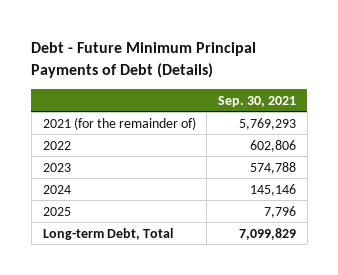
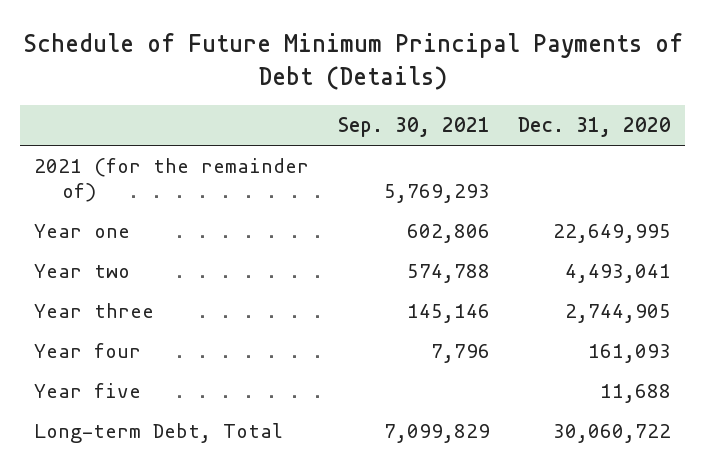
- Debt - Future Minimum Principal Payments of Debt (Details)
+ Schedule of Future Minimum Principal Payments of Debt (Details)
- | Sep. 30, 2021
+ | Sep. 30, 2021 | Dec. 31, 2020
- 2022 | 602,806
- 2023 | 574,788
- 2024 | 145,146
- 2025 | 7,796
+ Year one | 602,806 | 22,649,995
+ Year two | 574,788 | 4,493,041
+ Year three | 145,146 | 2,744,905
+ Year four | 7,796 | 161,093
+ Year five | | 11,688

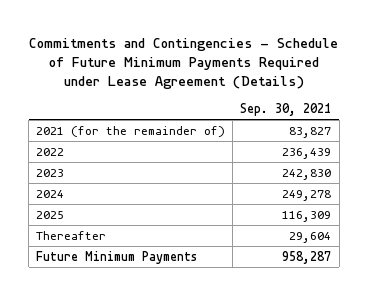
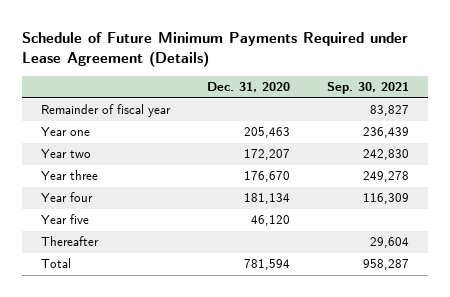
- Commitments and Contingencies - Schedule of Future Minimum Payments Required under Lease Agreement (Details)
+ Schedule of Future Minimum Payments Required under Lease Agreement (Details)
- | Sep. 30, 2021
+ | Dec. 31, 2020 | Sep. 30, 2021
- 2021 (for the remainder of) | 83,827
- 2022 | 236,439
- 2023 | 242,830
- 2024 | 249,278
- 2025 | 116,309
+ Remainder of fiscal year | | 83,827
+ Year one | 205,463 | 236,439
+ Year two | 172,207 | 242,830
+ Year three | 176,670 | 249,278
+ Year four | 181,134 | 116,309
+ Year five | 46,120 |
- Future Minimum Payments | 958,287
+ Total | 781,594 | 958,287

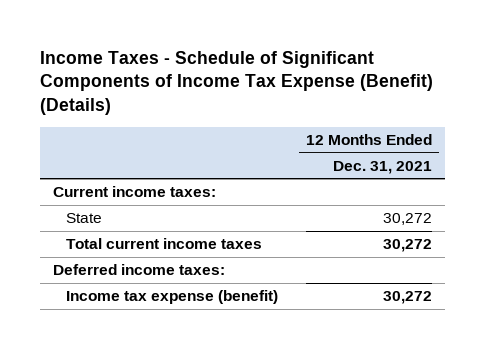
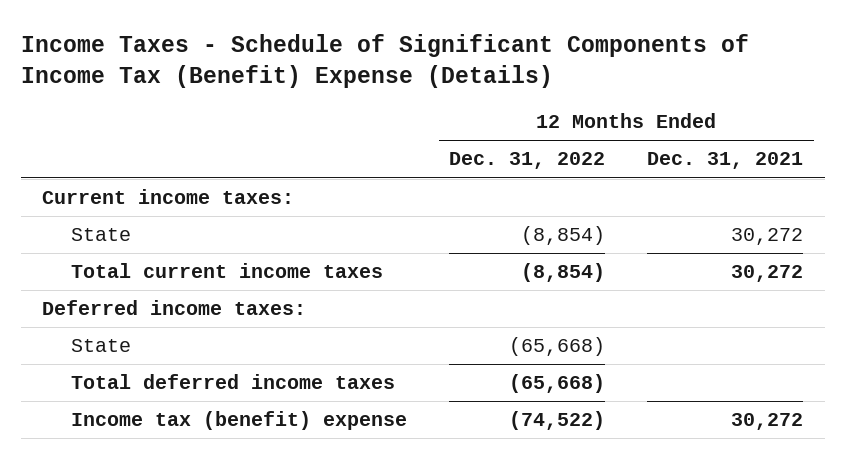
- Income Taxes - Schedule of Significant Components of Income Tax Expense (Benefit) (Details)
+ Income Taxes - Schedule of Significant Components of Income Tax (Benefit) Expense (Details)
- | 12 Months Ended Dec. 31, 2021
+ | 12 Months Ended Dec. 31, 2022 | 12 Months Ended Dec. 31, 2021
- Income tax expense (benefit) | 30,272
+ State | (65,668) |
+ Total deferred income taxes | (65,668) |
+ Income tax (benefit) expense | (74,522) | 30,272

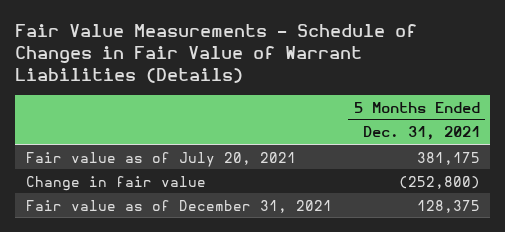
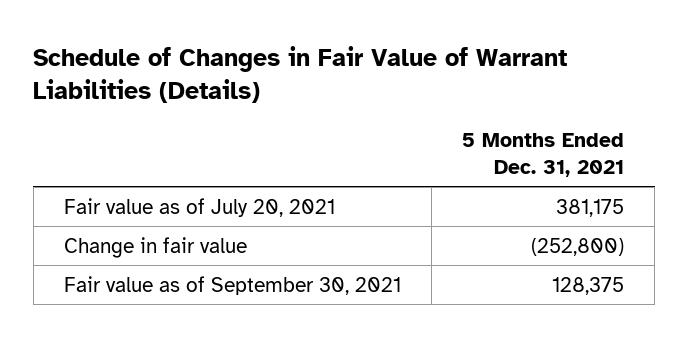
- Fair Value Measurements - Schedule of Changes in Fair Value of Warrant Liabilities (Details)
+ Schedule of Changes in Fair Value of Warrant Liabilities (Details)
- Fair value as of December 31, 2021 | 128,375
+ Fair value as of September 30, 2021 | 128,375

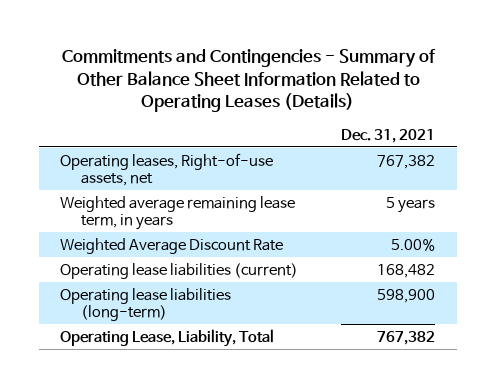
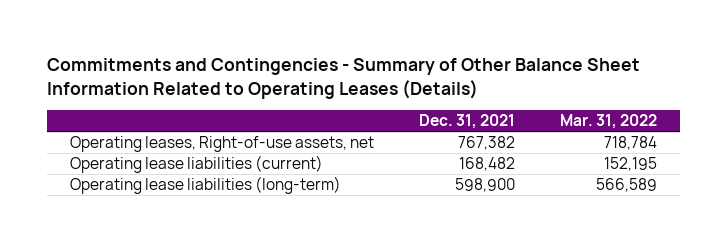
- | Dec. 31, 2021
+ | Dec. 31, 2021 | Mar. 31, 2022
- Weighted average remaining lease term, in years | 5 years
- Weighted Average Discount Rate | 5.00%
- Operating Lease, Liability, Total | 767,382

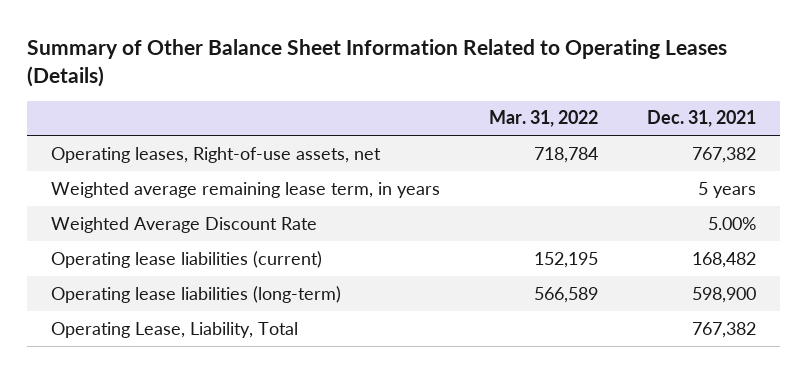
- Commitments and Contingencies - Summary of Other Balance Sheet Information Related to Operating Leases (Details)
+ Summary of Other Balance Sheet Information Related to Operating Leases (Details)
- | Dec. 31, 2021 | Mar. 31, 2022
+ | Mar. 31, 2022 | Dec. 31, 2021
+ Weighted average remaining lease term, in years | | 5 years
+ Weighted Average Discount Rate | | 5.00%
+ Operating Lease, Liability, Total | | 767,382

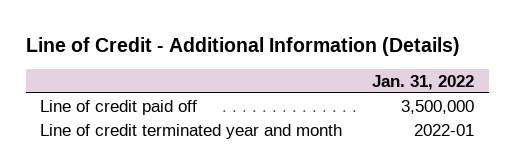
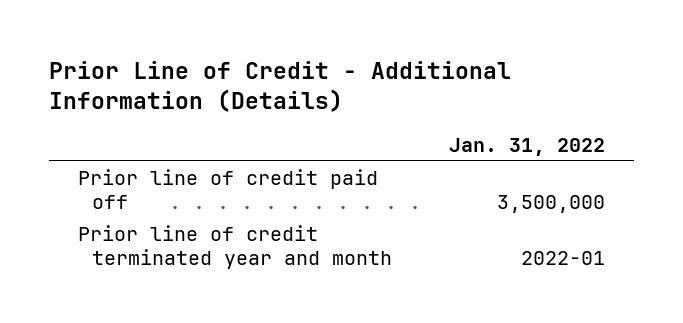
- Line of Credit - Additional Information (Details)
+ Prior Line of Credit - Additional Information (Details)
- Line of credit paid off | 3,500,000
- Line of credit terminated year and month | 2022-01
+ Prior line of credit paid off | 3,500,000
+ Prior line of credit terminated year and month | 2022-01

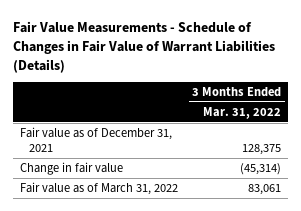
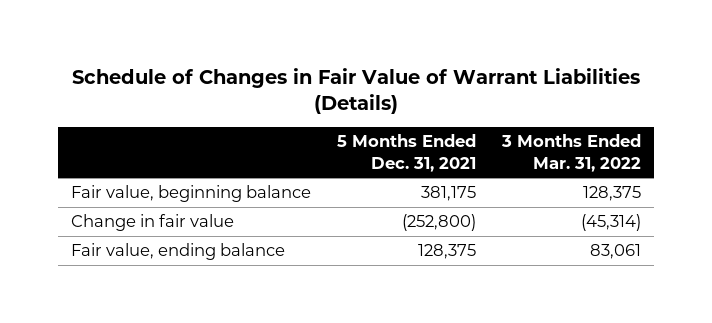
- Fair Value Measurements - Schedule of Changes in Fair Value of Warrant Liabilities (Details)
+ Schedule of Changes in Fair Value of Warrant Liabilities (Details)
- | 3 Months Ended Mar. 31, 2022
+ | 5 Months Ended Dec. 31, 2021 | 3 Months Ended Mar. 31, 2022
- Fair value as of December 31, 2021 | 128,375
+ Fair value, beginning balance | 381,175 | 128,375
- Fair value as of March 31, 2022 | 83,061
+ Fair value, ending balance | 128,375 | 83,061

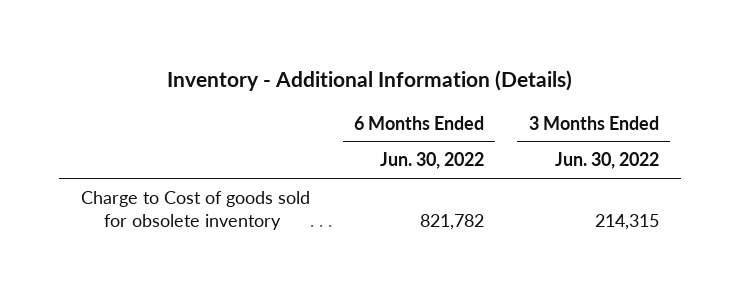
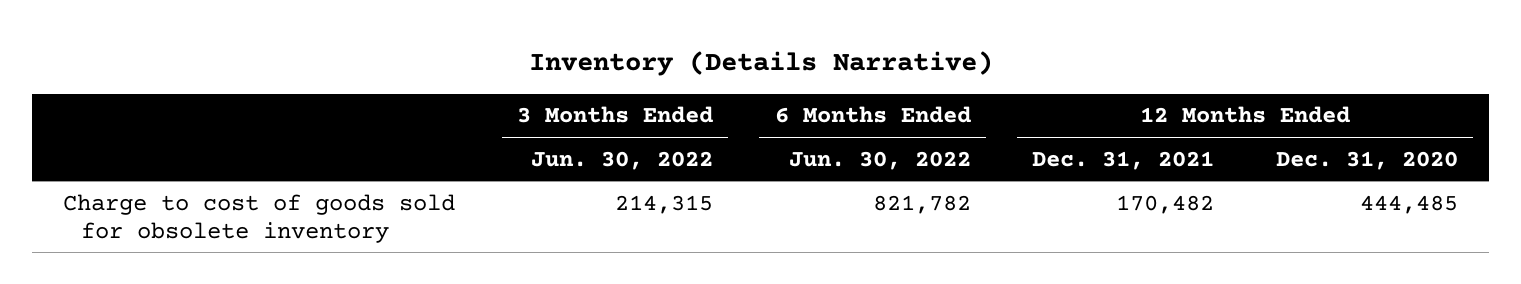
- Inventory - Additional Information (Details)
+ Inventory (Details Narrative)
- | 6 Months Ended Jun. 30, 2022 | 3 Months Ended Jun. 30, 2022
+ | 3 Months Ended Jun. 30, 2022 | 6 Months Ended Jun. 30, 2022 | 12 Months Ended Dec. 31, 2021 | 12 Months Ended Dec. 31, 2020
- Charge to Cost of goods sold for obsolete inventory | 821,782 | 214,315
+ Charge to cost of goods sold for obsolete inventory | 214,315 | 821,782 | 170,482 | 444,485

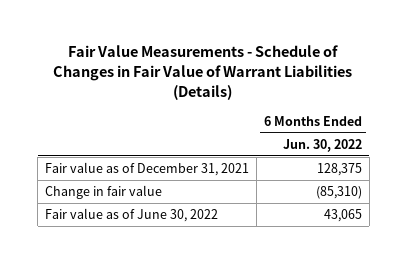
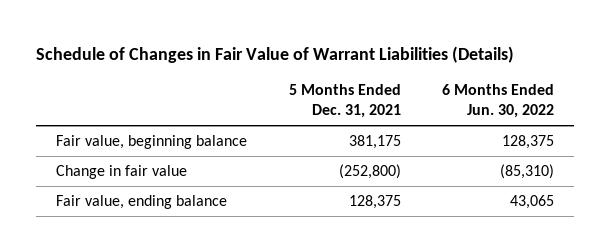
- Fair Value Measurements - Schedule of Changes in Fair Value of Warrant Liabilities (Details)
+ Schedule of Changes in Fair Value of Warrant Liabilities (Details)
- | 6 Months Ended Jun. 30, 2022
+ | 5 Months Ended Dec. 31, 2021 | 6 Months Ended Jun. 30, 2022
- Fair value as of December 31, 2021 | 128,375
+ Fair value, beginning balance | 381,175 | 128,375
- Fair value as of June 30, 2022 | 43,065
+ Fair value, ending balance | 128,375 | 43,065

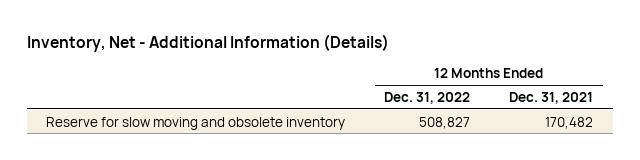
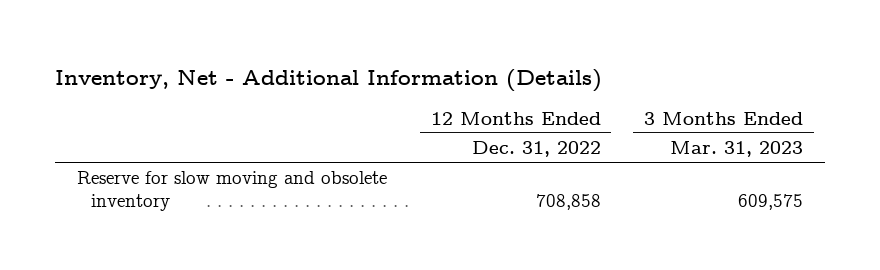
- | 12 Months Ended Dec. 31, 2022 | 12 Months Ended Dec. 31, 2021
+ | 12 Months Ended Dec. 31, 2022 | 3 Months Ended Mar. 31, 2023
- Reserve for slow moving and obsolete inventory | 508,827 | 170,482
+ Reserve for slow moving and obsolete inventory | 708,858 | 609,575

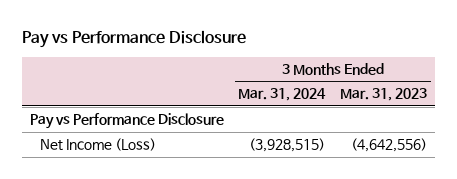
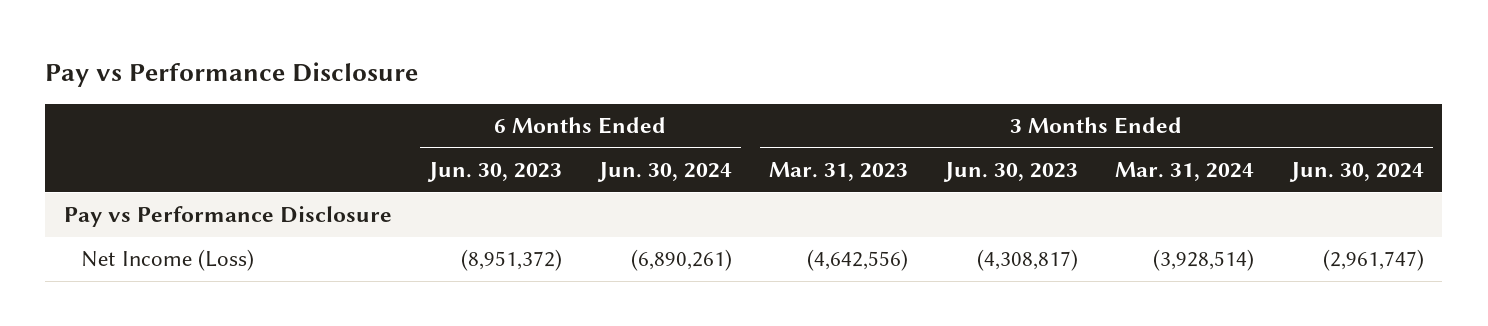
- | 3 Months Ended Mar. 31, 2024 | 3 Months Ended Mar. 31, 2023
+ | 6 Months Ended Jun. 30, 2023 | 6 Months Ended Jun. 30, 2024 | 3 Months Ended Mar. 31, 2023 | 3 Months Ended Jun. 30, 2023 | 3 Months Ended Mar. 31, 2024 | 3 Months Ended Jun. 30, 2024
- Net Income (Loss) | (3,928,515) | (4,642,556)
+ Net Income (Loss) | (8,951,372) | (6,890,261) | (4,642,556) | (4,308,817) | (3,928,514) | (2,961,747)

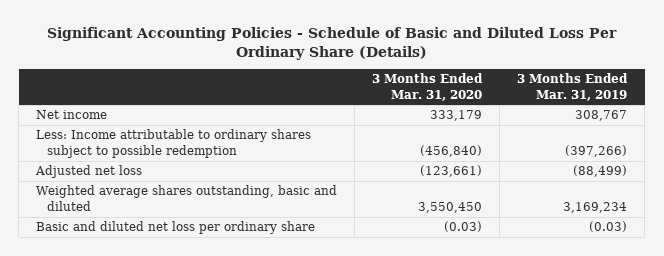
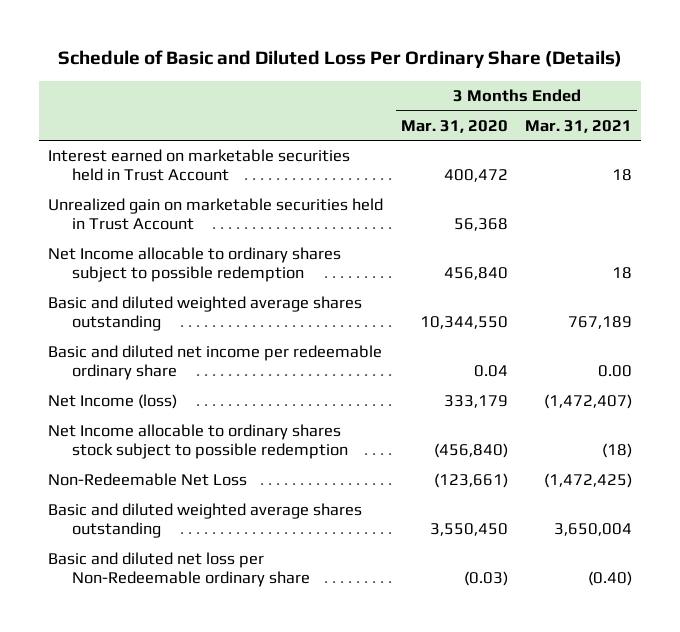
- Significant Accounting Policies - Schedule of Basic and Diluted Loss Per Ordinary Share (Details)
+ Schedule of Basic and Diluted Loss Per Ordinary Share (Details)
- | 3 Months Ended Mar. 31, 2020 | 3 Months Ended Mar. 31, 2019
+ | 3 Months Ended Mar. 31, 2020 | 3 Months Ended Mar. 31, 2021
- Net income | 333,179 | 308,767
- Less: Income attributable to ordinary shares subject to possible redemption | (456,840) | (397,266)
- Adjusted net loss | (123,661) | (88,499)
- Weighted average shares outstanding, basic and diluted | 3,550,450 | 3,169,234
- Basic and diluted net loss per ordinary share | (0.03) | (0.03)
+ Interest earned on marketable securities held in Trust Account | 400,472 | 18
+ Unrealized gain on marketable securities held in Trust Account | 56,368 |
+ Net Income allocable to ordinary shares subject to possible redemption | 456,840 | 18
+ Basic and diluted weighted average shares outstanding | 10,344,550 | 767,189
+ Basic and diluted net income per redeemable ordinary share | 0.04 | 0.00
+ Net Income (loss) | 333,179 | (1,472,407)
+ Net Income allocable to ordinary shares stock subject to possible redemption | (456,840) | (18)
+ Non-Redeemable Net Loss | (123,661) | (1,472,425)
+ Basic and diluted weighted average shares outstanding | 3,550,450 | 3,650,004
+ Basic and diluted net loss per Non-Redeemable ordinary share | (0.03) | (0.40)

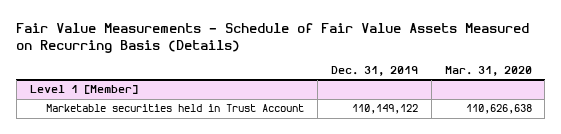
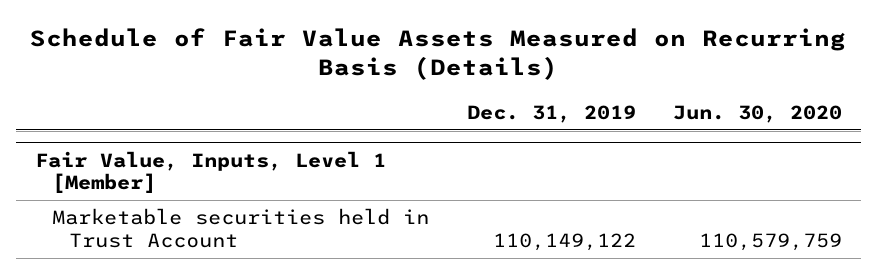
- Fair Value Measurements - Schedule of Fair Value Assets Measured on Recurring Basis (Details)
+ Schedule of Fair Value Assets Measured on Recurring Basis (Details)
- | Dec. 31, 2019 | Mar. 31, 2020
+ | Dec. 31, 2019 | Jun. 30, 2020
- Level 1 [Member]
+ Fair Value, Inputs, Level 1 [Member]

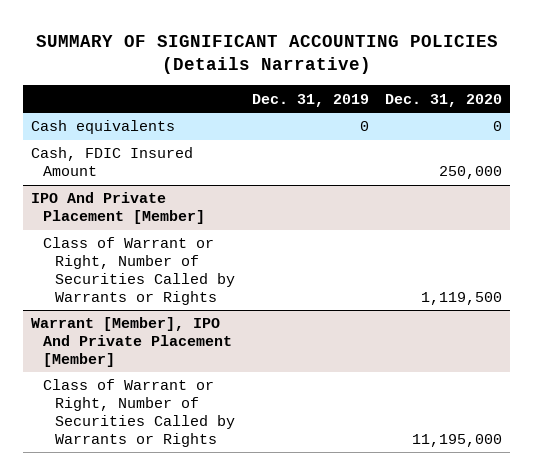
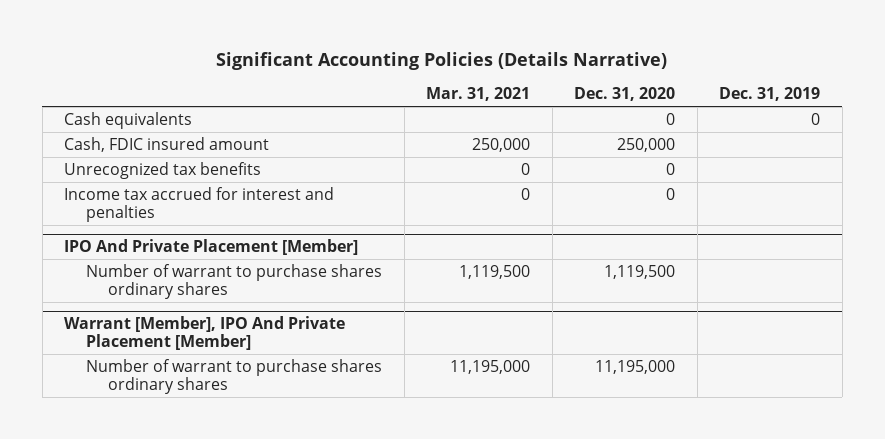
- SUMMARY OF SIGNIFICANT ACCOUNTING POLICIES (Details Narrative)
+ Significant Accounting Policies (Details Narrative)
- | Dec. 31, 2019 | Dec. 31, 2020
+ | Mar. 31, 2021 | Dec. 31, 2020 | Dec. 31, 2019
- Cash, FDIC Insured Amount | | 250,000
+ Cash, FDIC insured amount | 250,000 | 250,000 |
+ Unrecognized tax benefits | 0 | 0 |
+ Income tax accrued for interest and penalties | 0 | 0 |
@ IPO And Private Placement [Member]
- Class of Warrant or Right, Number of Securities Called by Warrants or Rights | | 1,119,500
+ Number of warrant to purchase shares ordinary shares | 1,119,500 | 1,119,500 |
@ Warrant [Member], IPO And Private Placement [Member]
- Class of Warrant or Right, Number of Securities Called by Warrants or Rights | | 11,195,000
+ Number of warrant to purchase shares ordinary shares | 11,195,000 | 11,195,000 |

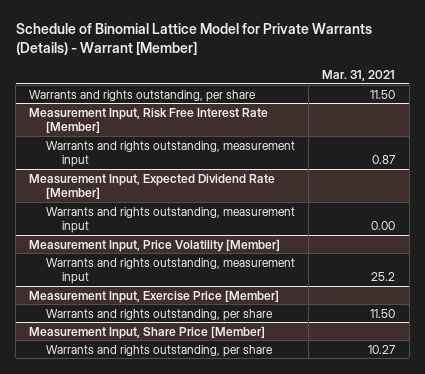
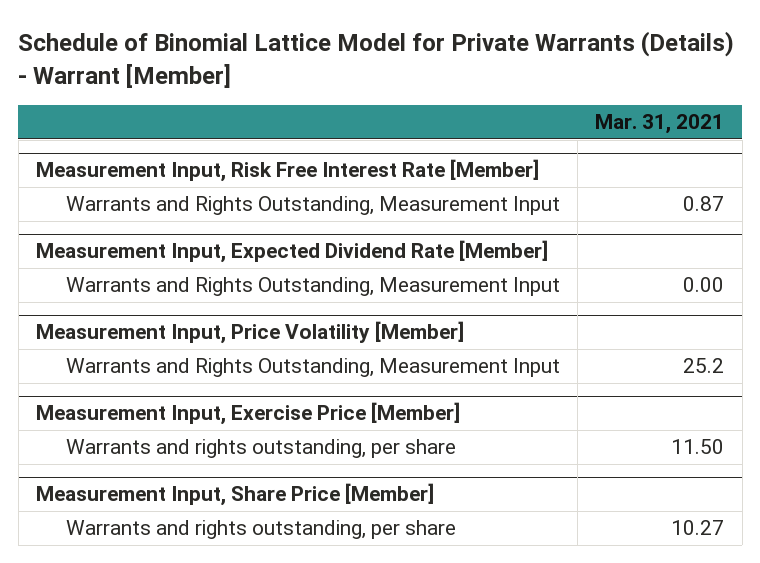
- Warrants and rights outstanding, per share | 11.50
@ Measurement Input, Risk Free Interest Rate [Member]
- Warrants and rights outstanding, measurement input | 0.87
+ Warrants and Rights Outstanding, Measurement Input | 0.87
@ Measurement Input, Expected Dividend Rate [Member]
- Warrants and rights outstanding, measurement input | 0.00
+ Warrants and Rights Outstanding, Measurement Input | 0.00
@ Measurement Input, Price Volatility [Member]
- Warrants and rights outstanding, measurement input | 25.2
+ Warrants and Rights Outstanding, Measurement Input | 25.2

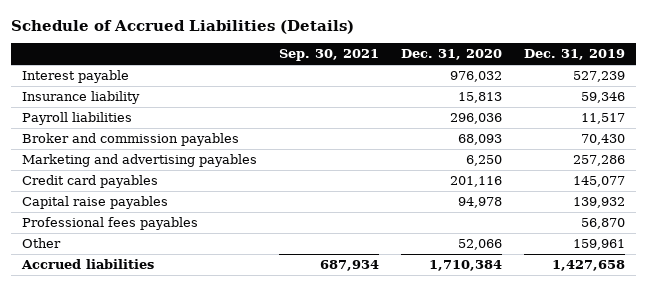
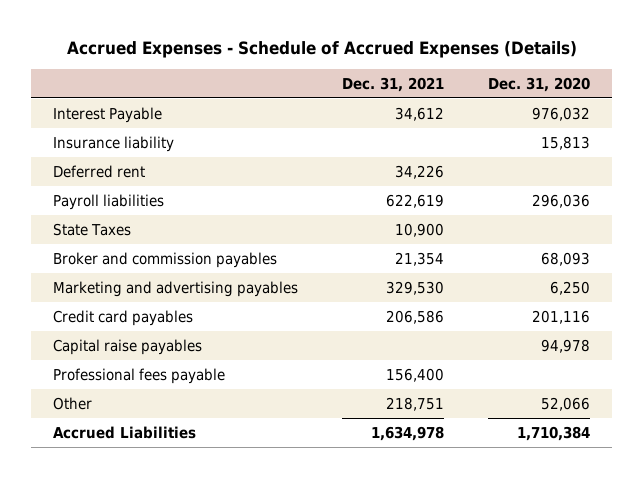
- Schedule of Accrued Liabilities (Details)
+ Accrued Expenses - Schedule of Accrued Expenses (Details)
- | Sep. 30, 2021 | Dec. 31, 2020 | Dec. 31, 2019
+ | Dec. 31, 2021 | Dec. 31, 2020
- Interest payable | | 976,032 | 527,239
+ Interest Payable | 34,612 | 976,032
+ Deferred rent | 34,226 |
+ State Taxes | 10,900 |
- Professional fees payables | | | 56,870
+ Professional fees payable | 156,400 |
- Accrued liabilities | 687,934 | 1,710,384 | 1,427,658
+ Accrued Liabilities | 1,634,978 | 1,710,384

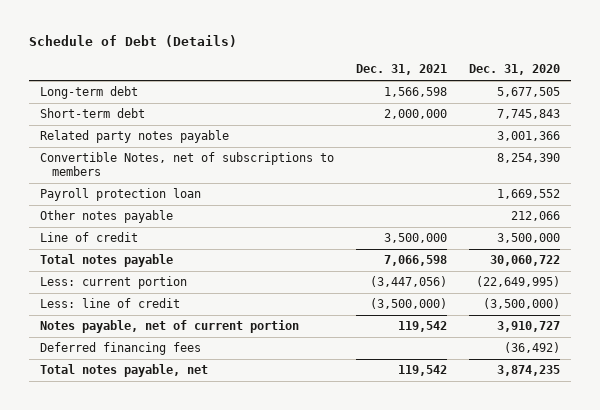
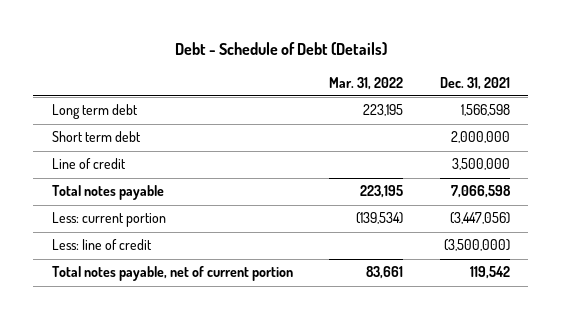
- Schedule of Debt (Details)
+ Debt - Schedule of Debt (Details)
- | Dec. 31, 2021 | Dec. 31, 2020
+ | Mar. 31, 2022 | Dec. 31, 2021
- Long-term debt | 1,566,598 | 5,677,505
- Short-term debt | 2,000,000 | 7,745,843
- Related party notes payable | | 3,001,366
- Convertible Notes, net of subscriptions to members | | 8,254,390
- Payroll protection loan | | 1,669,552
- Other notes payable | | 212,066
+ Long term debt | 223,195 | 1,566,598
+ Short term debt | | 2,000,000
- Notes payable, net of current portion | 119,542 | 3,910,727
- Deferred financing fees | | (36,492)
- Total notes payable, net | 119,542 | 3,874,235
+ Total notes payable, net of current portion | 83,661 | 119,542

